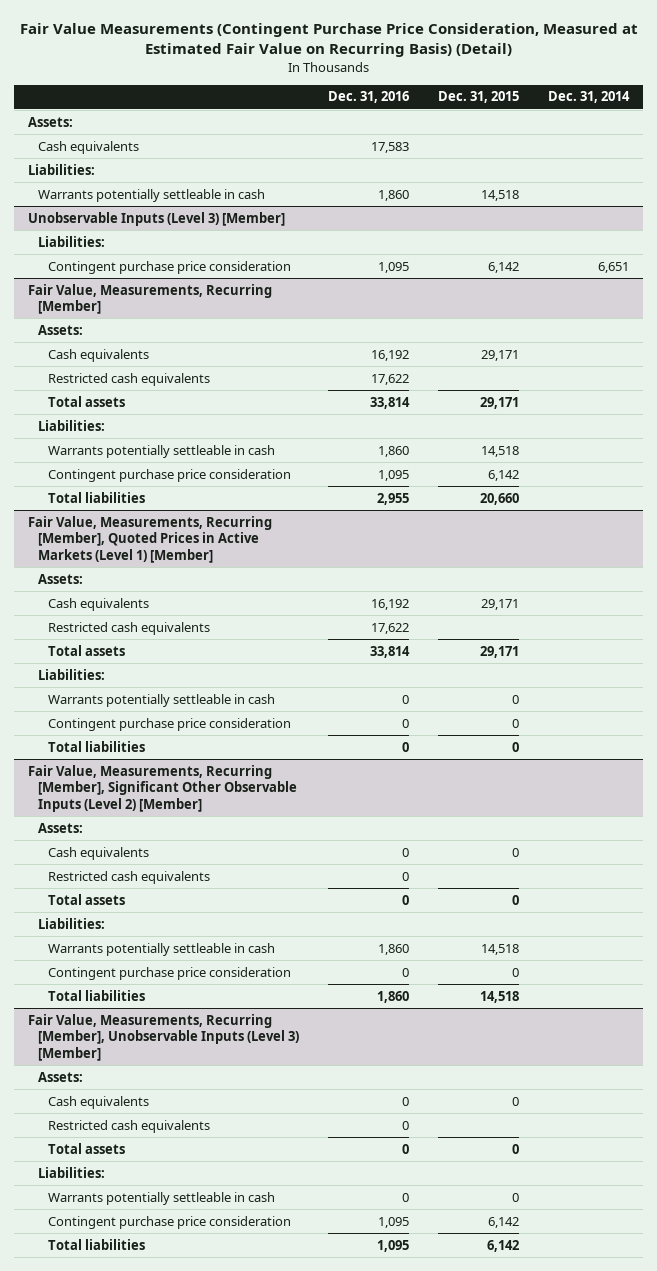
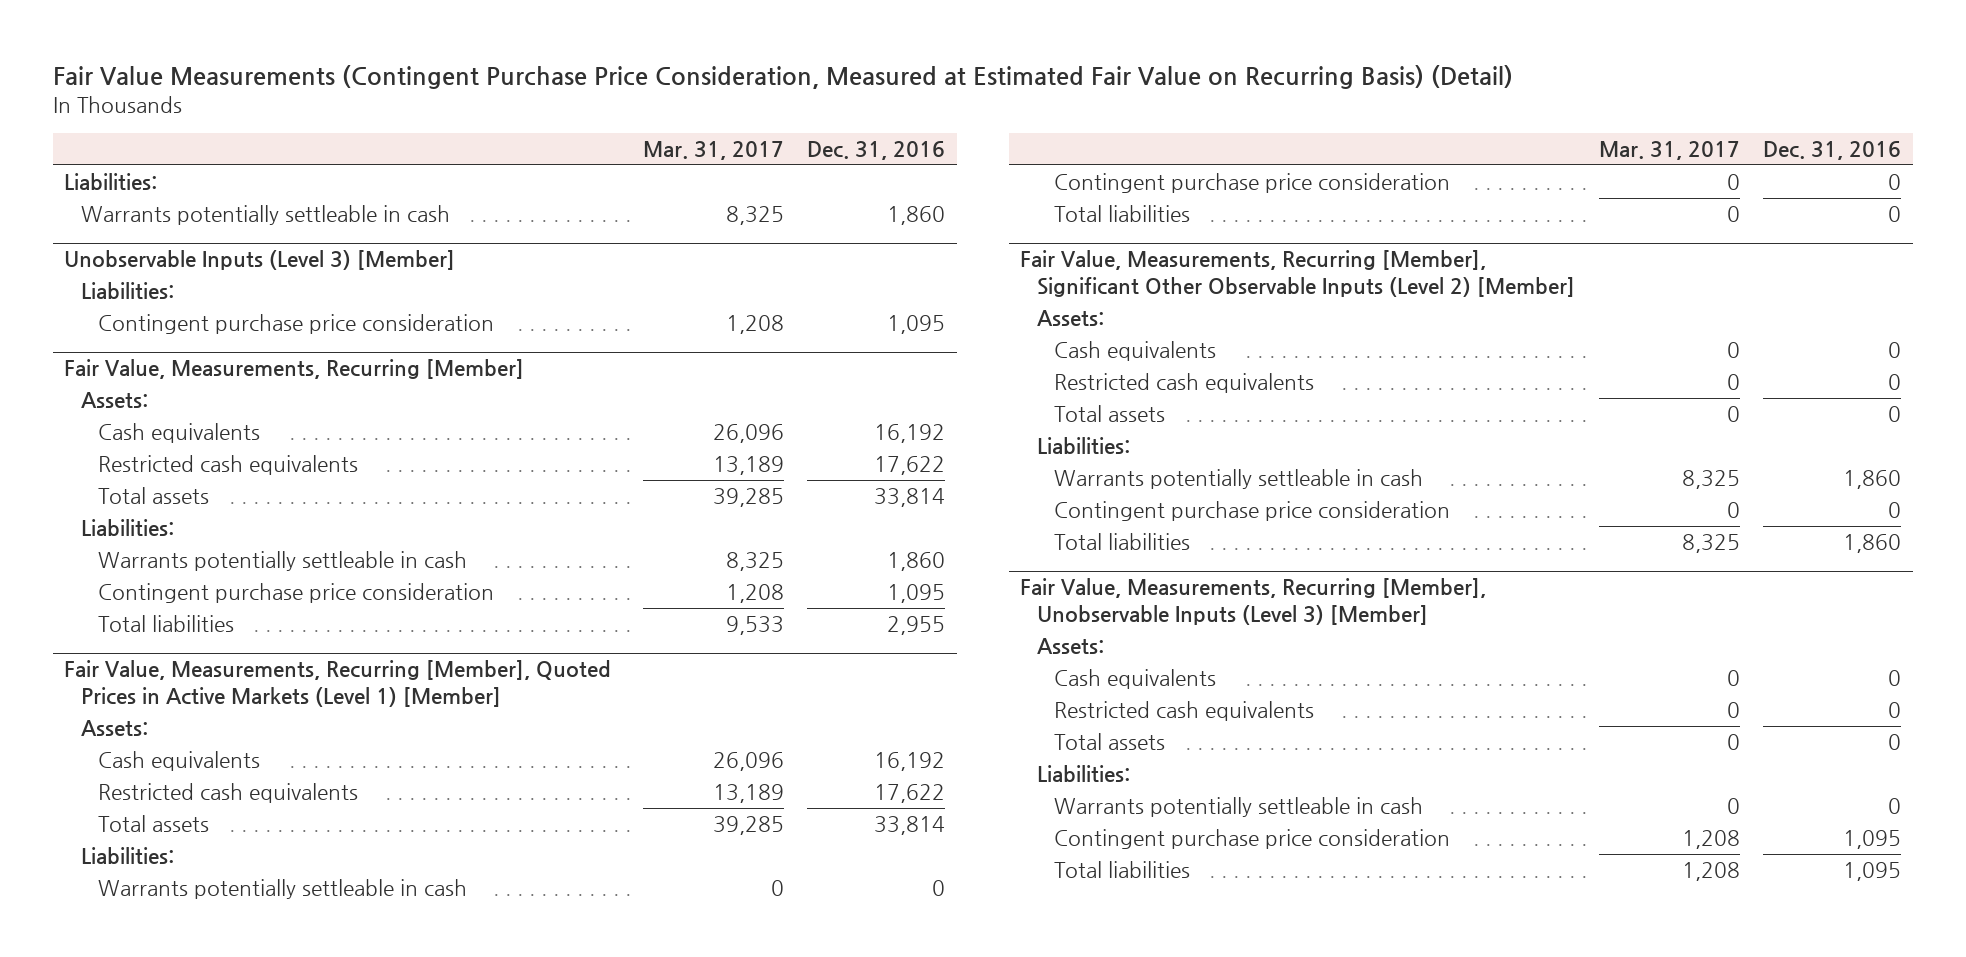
- | Dec. 31, 2016 | Dec. 31, 2015 | Dec. 31, 2014
+ | Mar. 31, 2017 | Dec. 31, 2016
- Assets:
- Cash equivalents | 17,583 | |

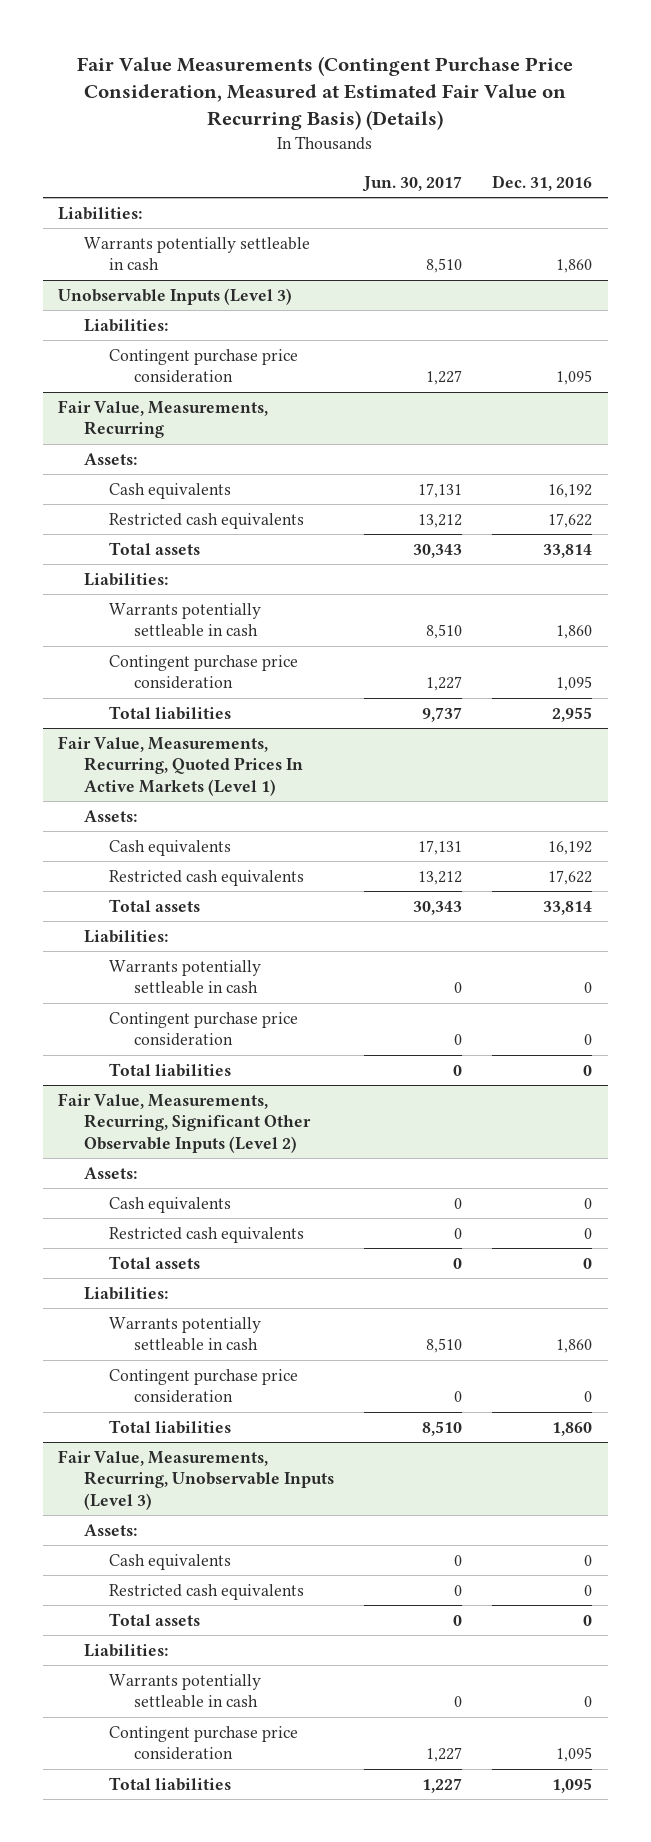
- Fair Value Measurements (Contingent Purchase Price Consideration, Measured at Estimated Fair Value on Recurring Basis) (Detail)
+ Fair Value Measurements (Contingent Purchase Price Consideration, Measured at Estimated Fair Value on Recurring Basis) (Details)
- | Mar. 31, 2017 | Dec. 31, 2016
+ | Jun. 30, 2017 | Dec. 31, 2016
- Unobservable Inputs (Level 3) [Member]
+ Unobservable Inputs (Level 3)
- Fair Value, Measurements, Recurring [Member]
+ Fair Value, Measurements, Recurring
- Fair Value, Measurements, Recurring [Member], Quoted Prices in Active Markets (Level 1) [Member]
+ Fair Value, Measurements, Recurring, Quoted Prices In Active Markets (Level 1)
- Fair Value, Measurements, Recurring [Member], Significant Other Observable Inputs (Level 2) [Member]
+ Fair Value, Measurements, Recurring, Significant Other Observable Inputs (Level 2)
- Fair Value, Measurements, Recurring [Member], Unobservable Inputs (Level 3) [Member]
+ Fair Value, Measurements, Recurring, Unobservable Inputs (Level 3)

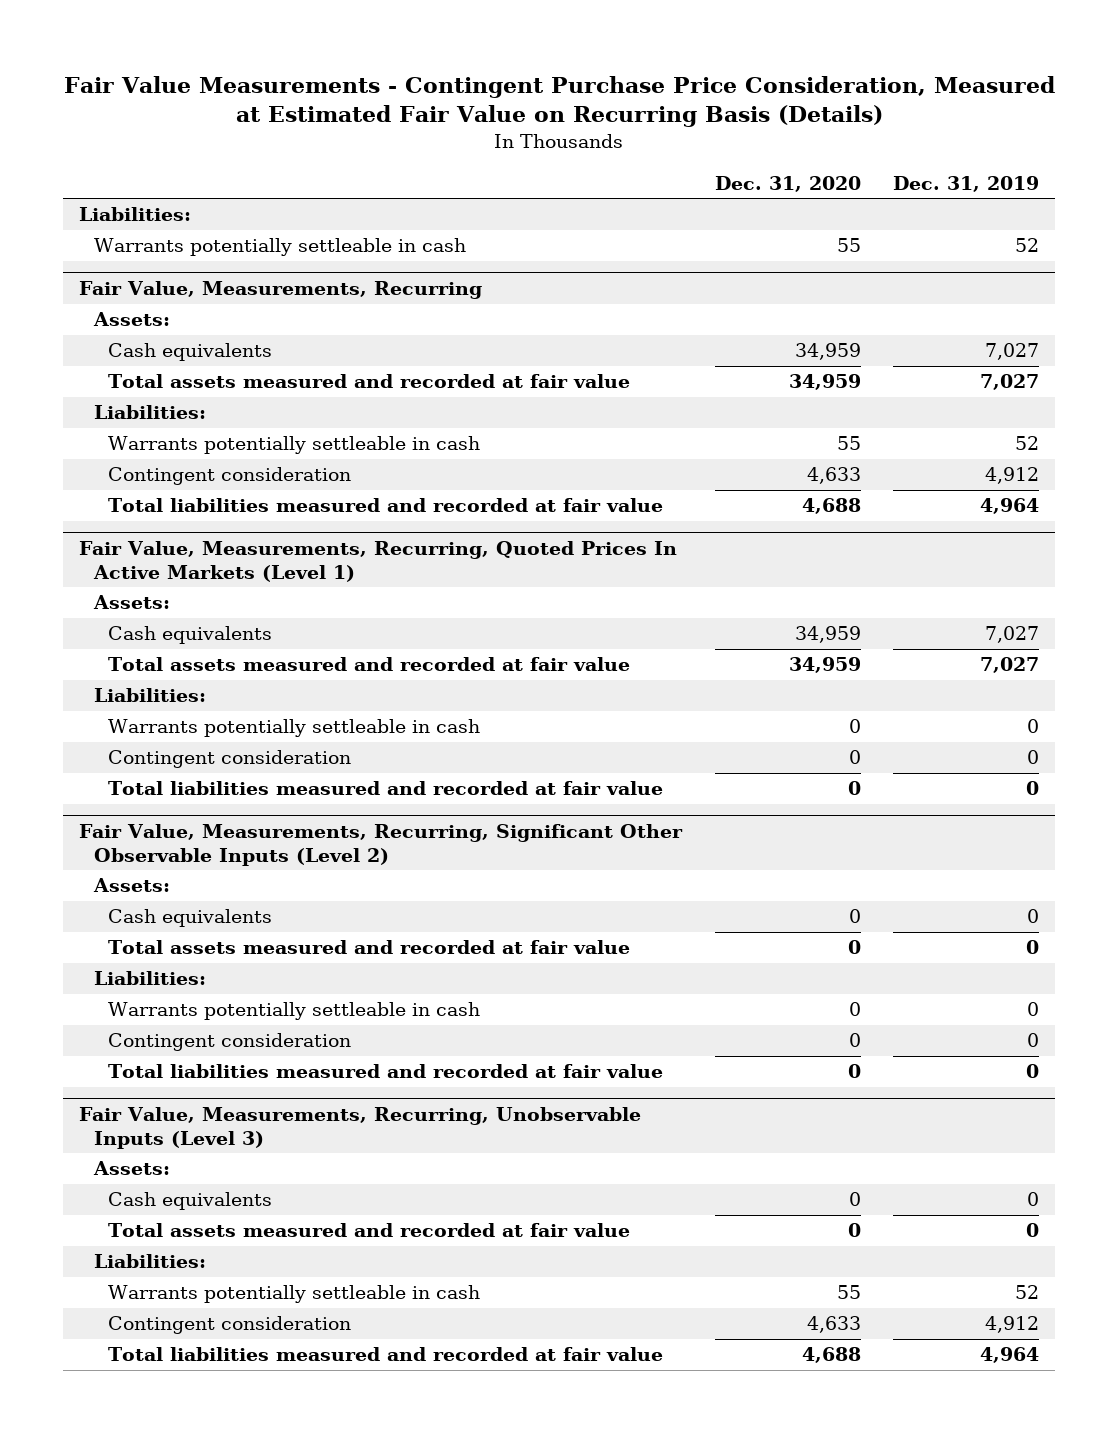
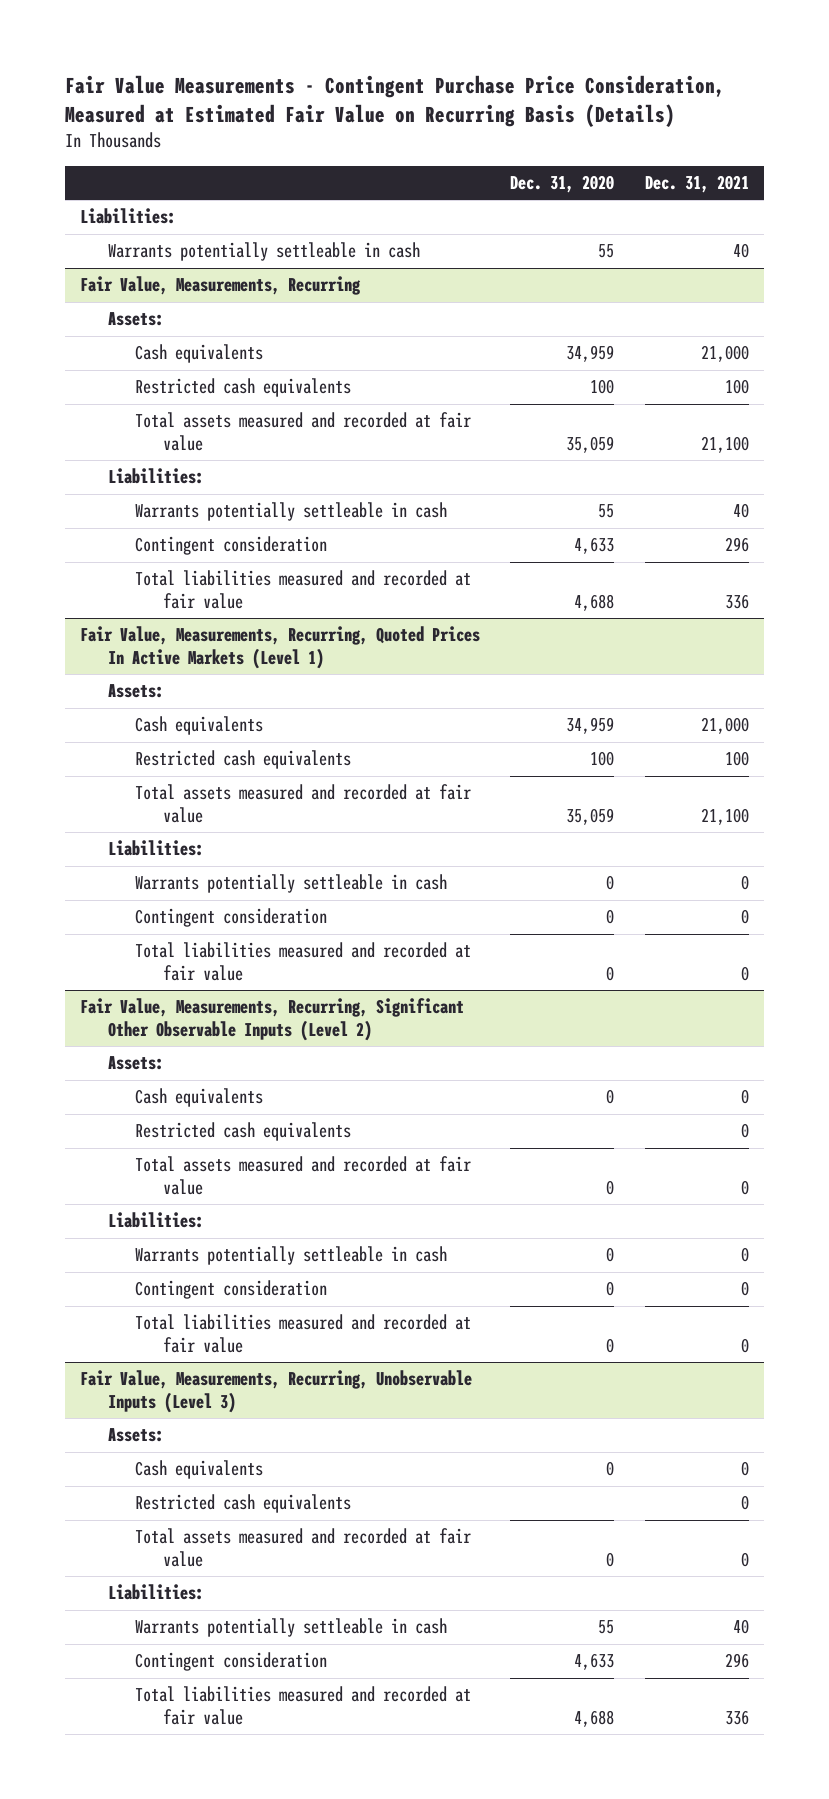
- | Dec. 31, 2020 | Dec. 31, 2019
+ | Dec. 31, 2020 | Dec. 31, 2021
@ Fair Value, Measurements, Recurring
- Total assets measured and recorded at fair value | 34,959 | 7,027
+ Restricted cash equivalents | 100 | 100
+ Total assets measured and recorded at fair value | 35,059 | 21,100
@ Fair Value, Measurements, Recurring, Quoted Prices In Active Markets (Level 1)
- Total assets measured and recorded at fair value | 34,959 | 7,027
+ Restricted cash equivalents | 100 | 100
+ Total assets measured and recorded at fair value | 35,059 | 21,100
@ Fair Value, Measurements, Recurring, Significant Other Observable Inputs (Level 2)
+ Restricted cash equivalents | | 0
@ Fair Value, Measurements, Recurring, Unobservable Inputs (Level 3)
+ Restricted cash equivalents | | 0

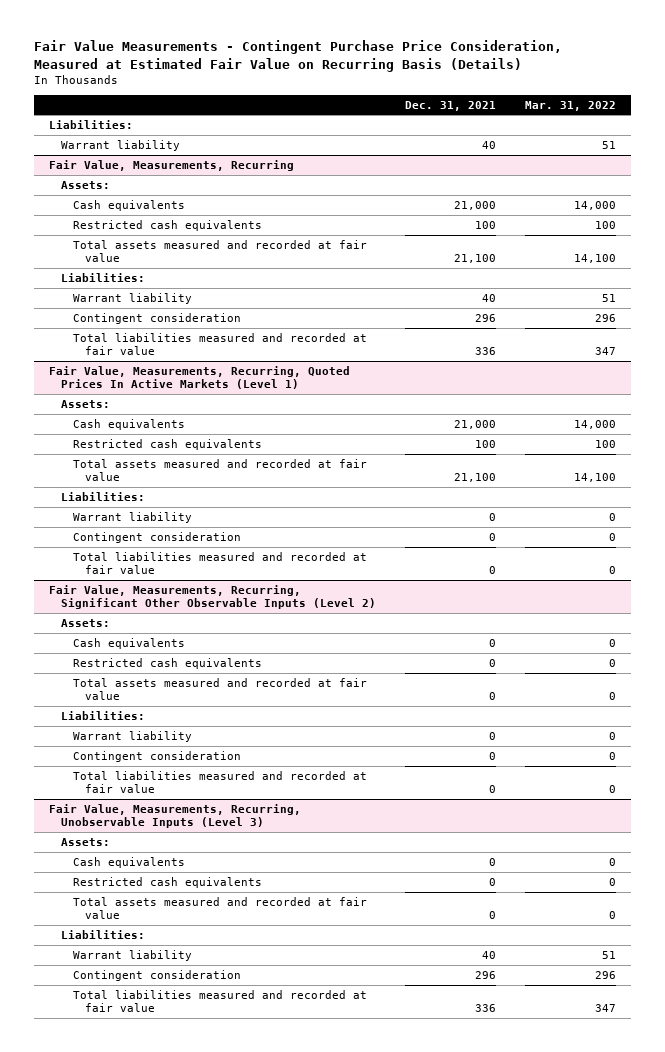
- | Dec. 31, 2020 | Dec. 31, 2021
+ | Dec. 31, 2021 | Mar. 31, 2022
- Warrants potentially settleable in cash | 55 | 40
+ Warrant liability | 40 | 51
@ Fair Value, Measurements, Recurring
- Warrants potentially settleable in cash | 55 | 40
+ Warrant liability | 40 | 51
@ Fair Value, Measurements, Recurring, Quoted Prices In Active Markets (Level 1)
- Warrants potentially settleable in cash | 0 | 0
+ Warrant liability | 0 | 0
@ Fair Value, Measurements, Recurring, Significant Other Observable Inputs (Level 2)
- Warrants potentially settleable in cash | 0 | 0
+ Warrant liability | 0 | 0
@ Fair Value, Measurements, Recurring, Unobservable Inputs (Level 3)
- Warrants potentially settleable in cash | 55 | 40
+ Warrant liability | 40 | 51

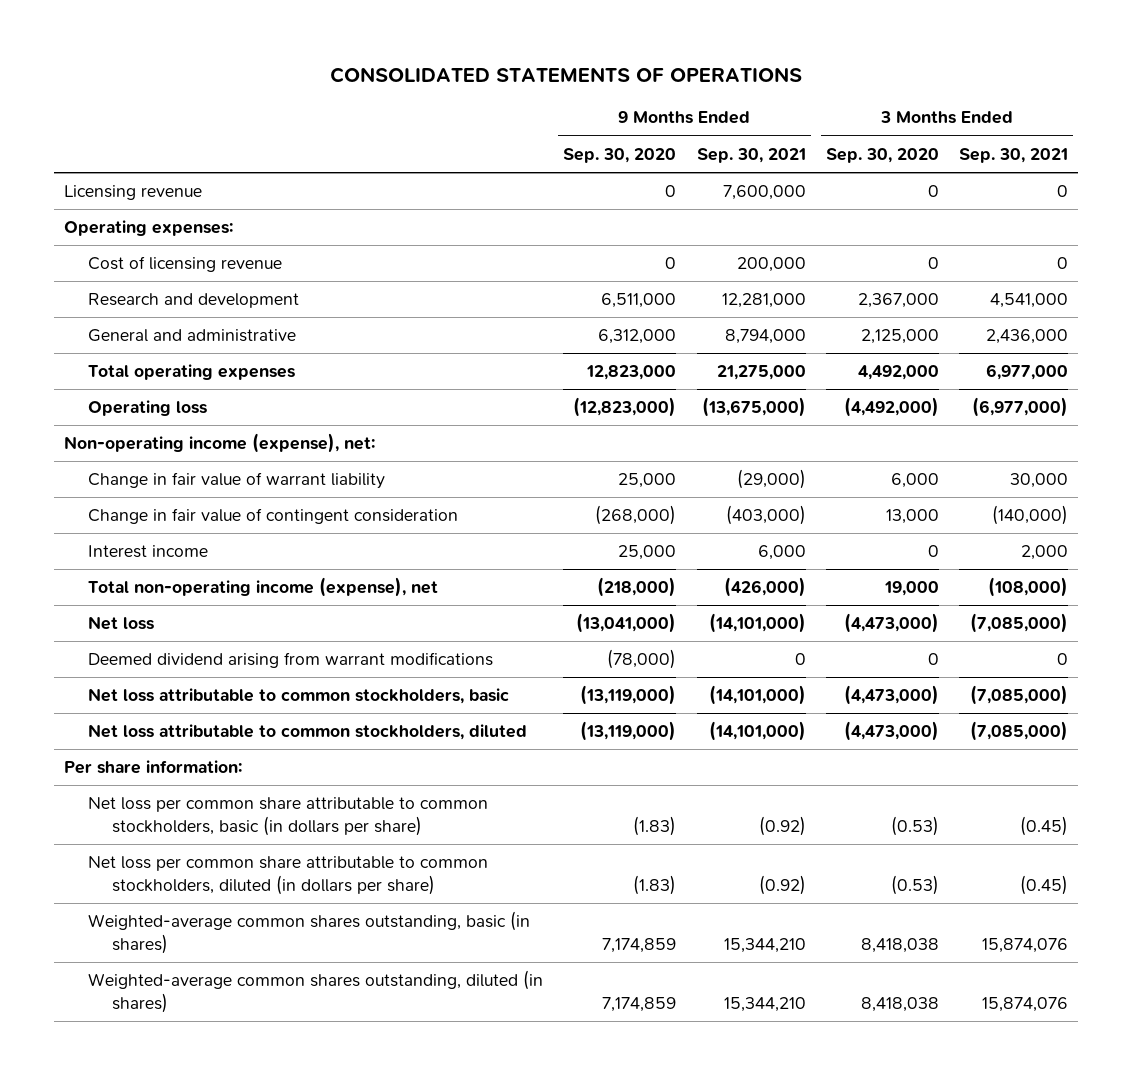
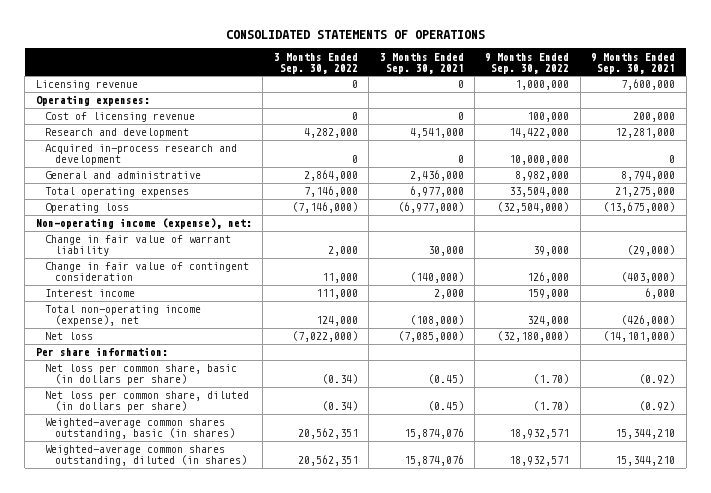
- | 9 Months Ended Sep. 30, 2020 | 9 Months Ended Sep. 30, 2021 | 3 Months Ended Sep. 30, 2020 | 3 Months Ended Sep. 30, 2021
+ | 3 Months Ended Sep. 30, 2022 | 3 Months Ended Sep. 30, 2021 | 9 Months Ended Sep. 30, 2022 | 9 Months Ended Sep. 30, 2021
+ Acquired in-process research and development | 0 | 0 | 10,000,000 | 0
- Deemed dividend arising from warrant modifications | (78,000) | 0 | 0 | 0
- Net loss attributable to common stockholders, basic | (13,119,000) | (14,101,000) | (4,473,000) | (7,085,000)
- Net loss attributable to common stockholders, diluted | (13,119,000) | (14,101,000) | (4,473,000) | (7,085,000)
- Net loss per common share attributable to common stockholders, basic (in dollars per share) | (1.83) | (0.92) | (0.53) | (0.45)
- Net loss per common share attributable to common stockholders, diluted (in dollars per share) | (1.83) | (0.92) | (0.53) | (0.45)
+ Net loss per common share, basic (in dollars per share) | (0.34) | (0.45) | (1.70) | (0.92)
+ Net loss per common share, diluted (in dollars per share) | (0.34) | (0.45) | (1.70) | (0.92)

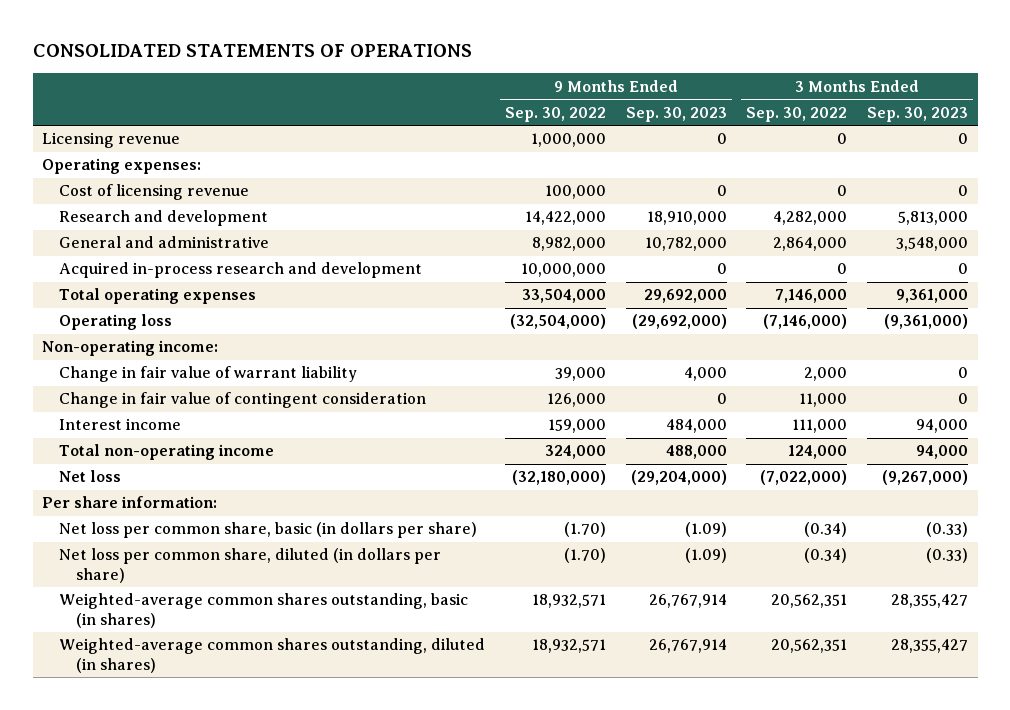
- | 3 Months Ended Sep. 30, 2022 | 3 Months Ended Sep. 30, 2021 | 9 Months Ended Sep. 30, 2022 | 9 Months Ended Sep. 30, 2021
+ | 9 Months Ended Sep. 30, 2022 | 9 Months Ended Sep. 30, 2023 | 3 Months Ended Sep. 30, 2022 | 3 Months Ended Sep. 30, 2023
moved down: Acquired in-process research and development | 10,000,000 | 0 | 0 | 0
- Non-operating income (expense), net:
+ Non-operating income:
- Total non-operating income (expense), net | 124,000 | (108,000) | 324,000 | (426,000)
+ Total non-operating income | 324,000 | 488,000 | 124,000 | 94,000

